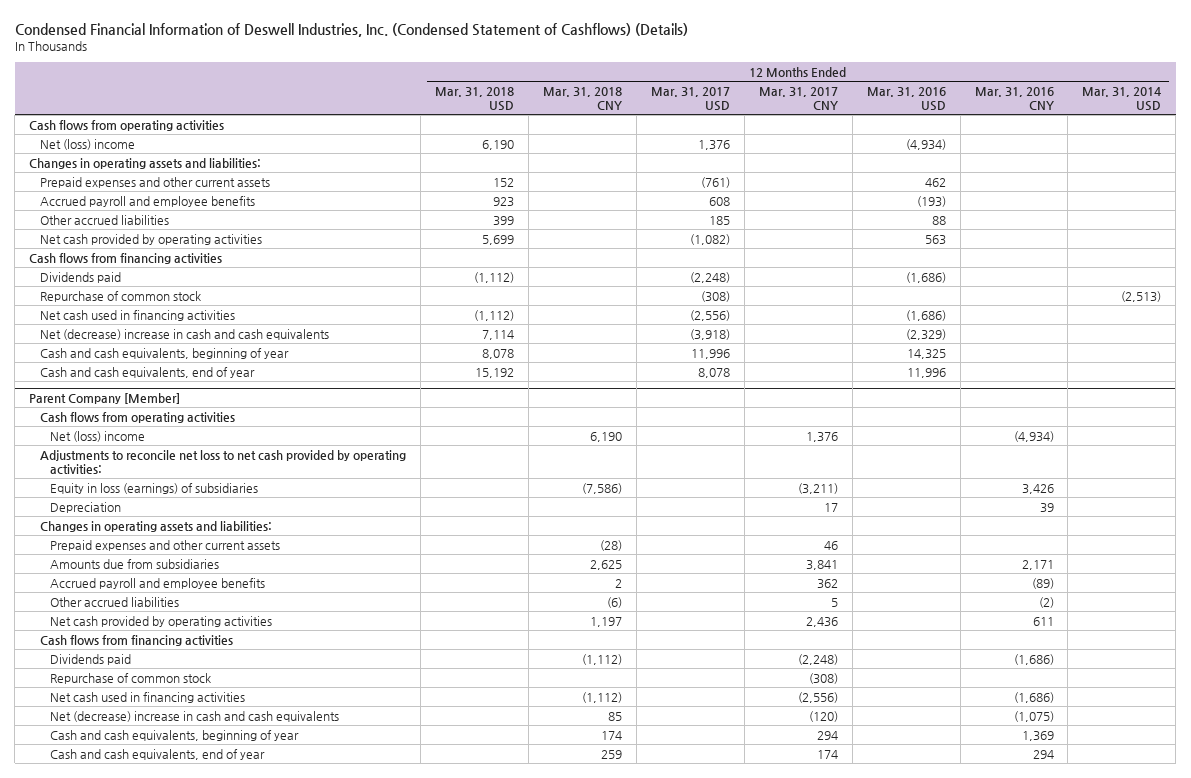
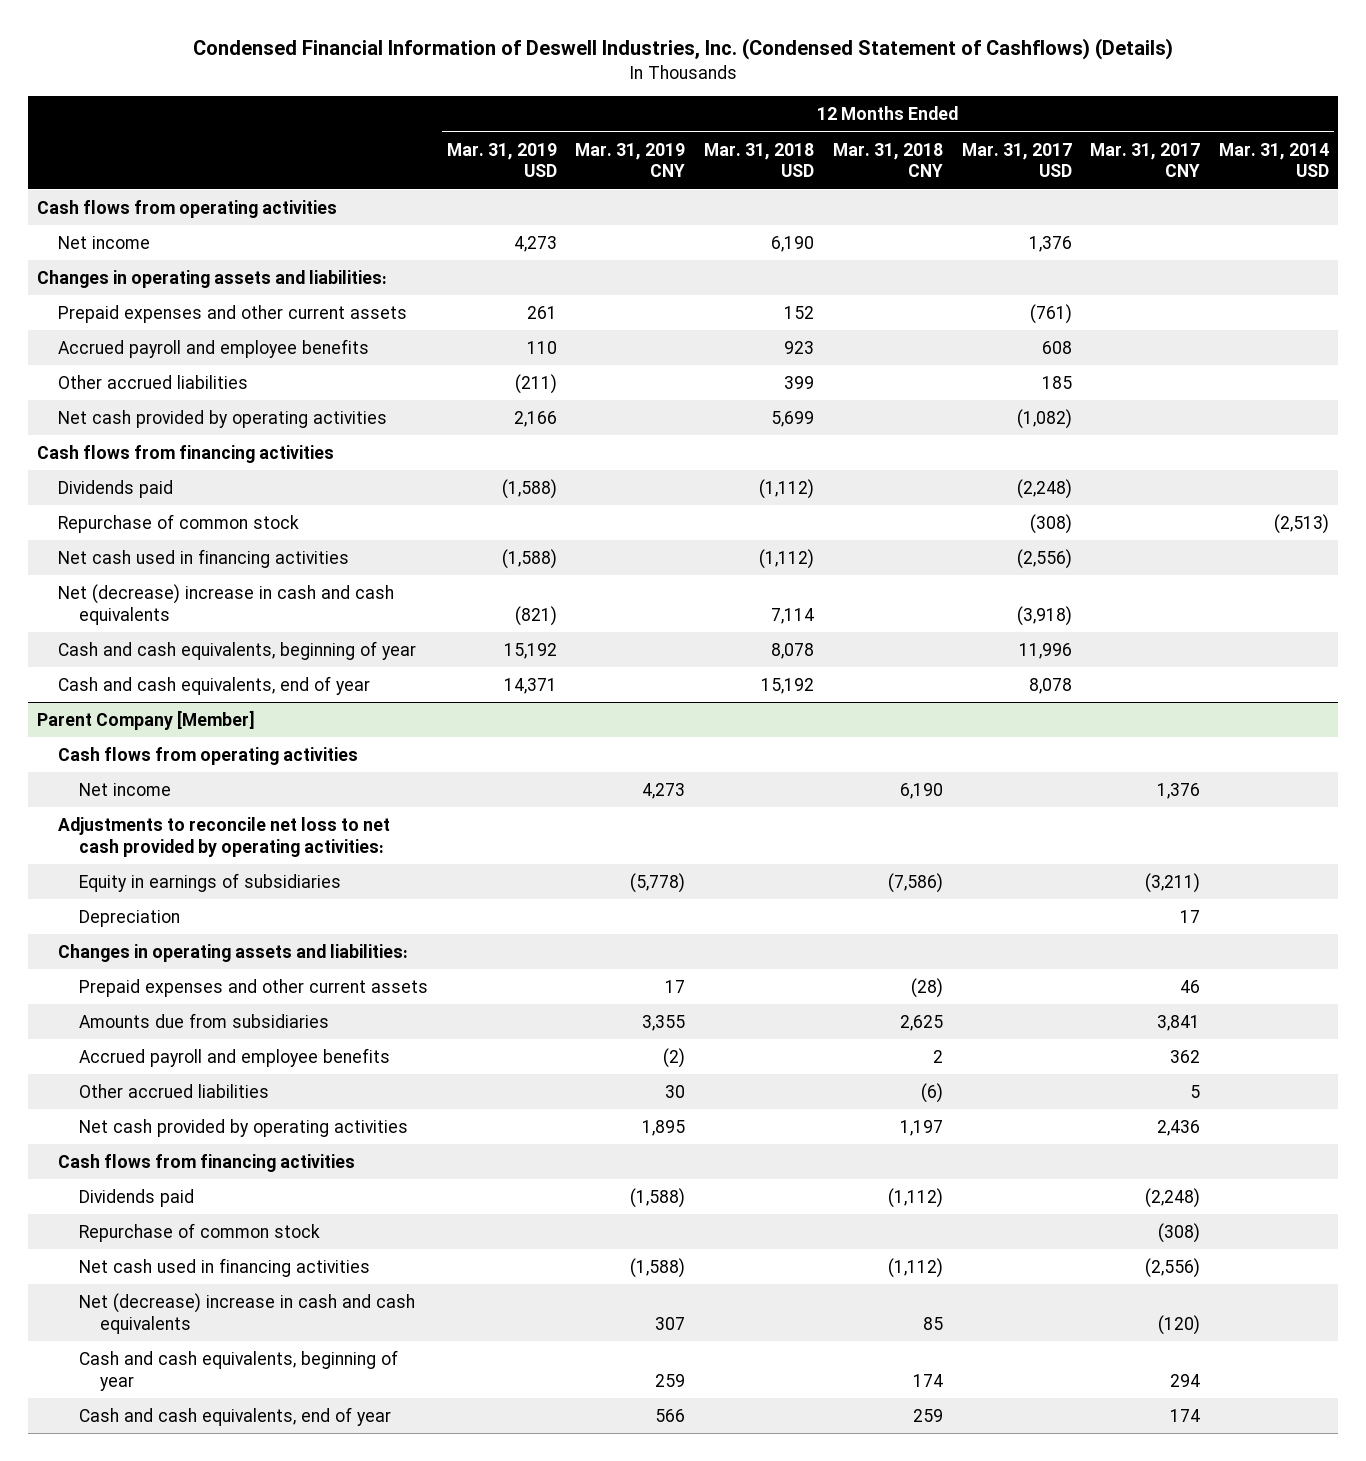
- | 12 Months Ended Mar. 31, 2018 USD | 12 Months Ended Mar. 31, 2018 CNY | 12 Months Ended Mar. 31, 2017 USD | 12 Months Ended Mar. 31, 2017 CNY | 12 Months Ended Mar. 31, 2016 USD | 12 Months Ended Mar. 31, 2016 CNY | 12 Months Ended Mar. 31, 2014 USD
+ | 12 Months Ended Mar. 31, 2019 USD | 12 Months Ended Mar. 31, 2019 CNY | 12 Months Ended Mar. 31, 2018 USD | 12 Months Ended Mar. 31, 2018 CNY | 12 Months Ended Mar. 31, 2017 USD | 12 Months Ended Mar. 31, 2017 CNY | 12 Months Ended Mar. 31, 2014 USD
- Net (loss) income | 6,190 | | 1,376 | | (4,934) | |
+ Net income | 4,273 | | 6,190 | | 1,376 | |
@ Parent Company [Member]
- Net (loss) income | | 6,190 | | 1,376 | | (4,934) |
+ Net income | | 4,273 | | 6,190 | | 1,376 |
- Equity in loss (earnings) of subsidiaries | | (7,586) | | (3,211) | | 3,426 |
+ Equity in earnings of subsidiaries | | (5,778) | | (7,586) | | (3,211) |

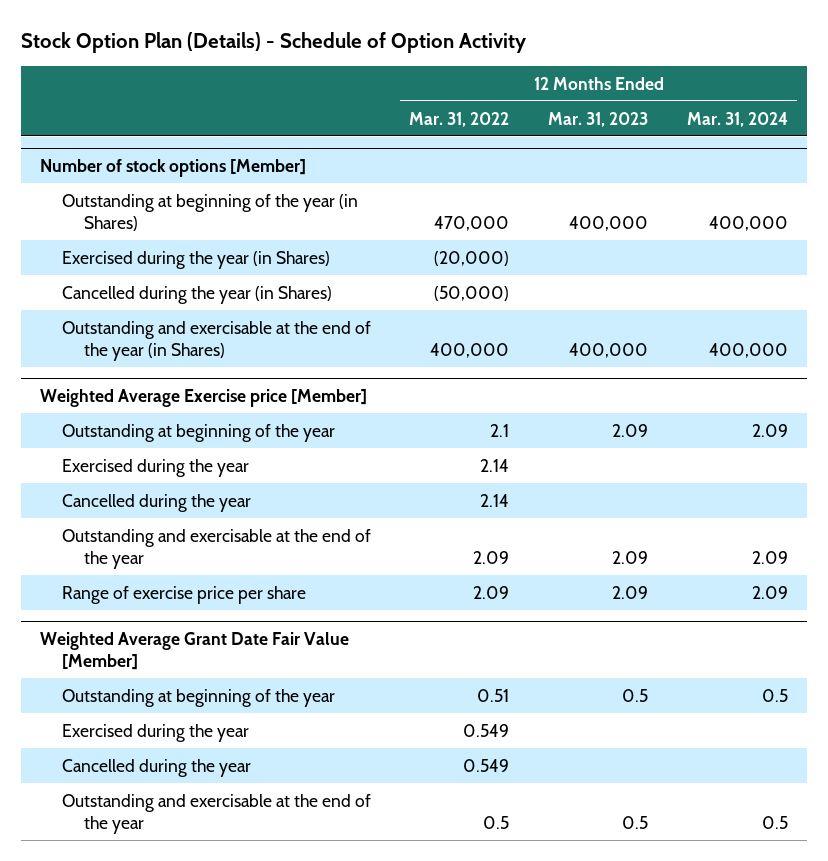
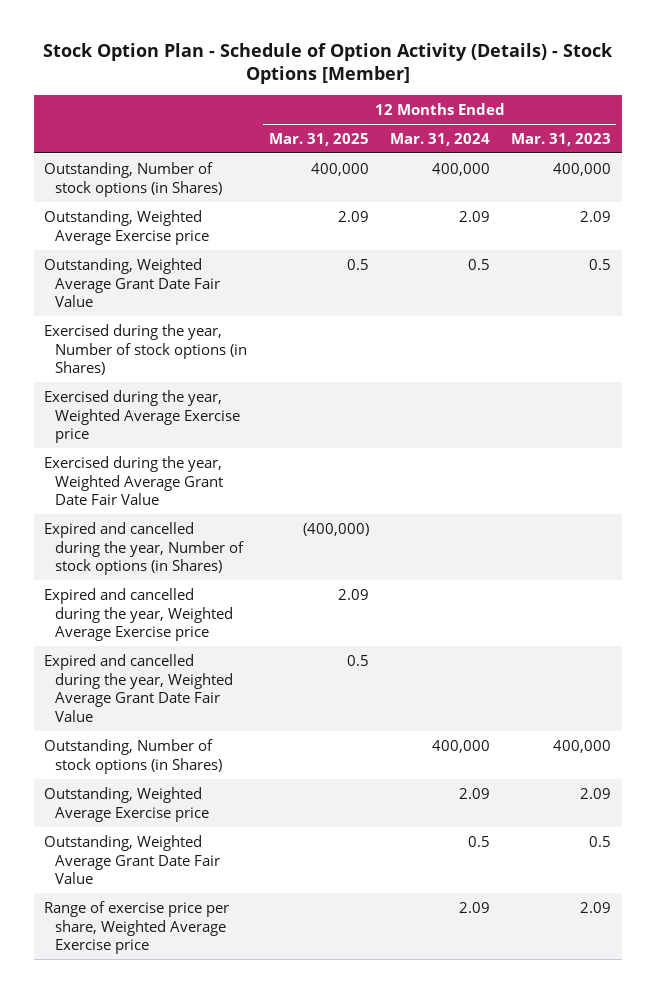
- Stock Option Plan (Details) - Schedule of Option Activity
+ Stock Option Plan - Schedule of Option Activity (Details) - Stock Options [Member]
- | 12 Months Ended Mar. 31, 2022 | 12 Months Ended Mar. 31, 2023 | 12 Months Ended Mar. 31, 2024
+ | 12 Months Ended Mar. 31, 2025 | 12 Months Ended Mar. 31, 2024 | 12 Months Ended Mar. 31, 2023
- Number of stock options [Member]
- Outstanding at beginning of the year (in Shares) | 470,000 | 400,000 | 400,000
- Exercised during the year (in Shares) | (20,000) | |
- Cancelled during the year (in Shares) | (50,000) | |
- Outstanding and exercisable at the end of the year (in Shares) | 400,000 | 400,000 | 400,000
- Weighted Average Exercise price [Member]
- Outstanding at beginning of the year | 2.1 | 2.09 | 2.09
- Exercised during the year | 2.14 | |
- Cancelled during the year | 2.14 | |
- Outstanding and exercisable at the end of the year | 2.09 | 2.09 | 2.09
- Range of exercise price per share | 2.09 | 2.09 | 2.09
- Weighted Average Grant Date Fair Value [Member]
- Outstanding at beginning of the year | 0.51 | 0.5 | 0.5
- Exercised during the year | 0.549 | |
- Cancelled during the year | 0.549 | |
- Outstanding and exercisable at the end of the year | 0.5 | 0.5 | 0.5
+ Outstanding, Number of stock options (in Shares) | 400,000 | 400,000 | 400,000
+ Outstanding, Weighted Average Exercise price | 2.09 | 2.09 | 2.09
+ Outstanding, Weighted Average Grant Date Fair Value | 0.5 | 0.5 | 0.5
+ Exercised during the year, Number of stock options (in Shares)
+ Exercised during the year, Weighted Average Exercise price
+ Exercised during the year, Weighted Average Grant Date Fair Value
+ Expired and cancelled during the year, Number of stock options (in Shares) | (400,000) | |
+ Expired and cancelled during the year, Weighted Average Exercise price | 2.09 | |
+ Expired and cancelled during the year, Weighted Average Grant Date Fair Value | 0.5 | |
+ Outstanding, Number of stock options (in Shares) | | 400,000 | 400,000
+ Outstanding, Weighted Average Exercise price | | 2.09 | 2.09
+ Outstanding, Weighted Average Grant Date Fair Value | | 0.5 | 0.5
+ Range of exercise price per share, Weighted Average Exercise price | | 2.09 | 2.09

